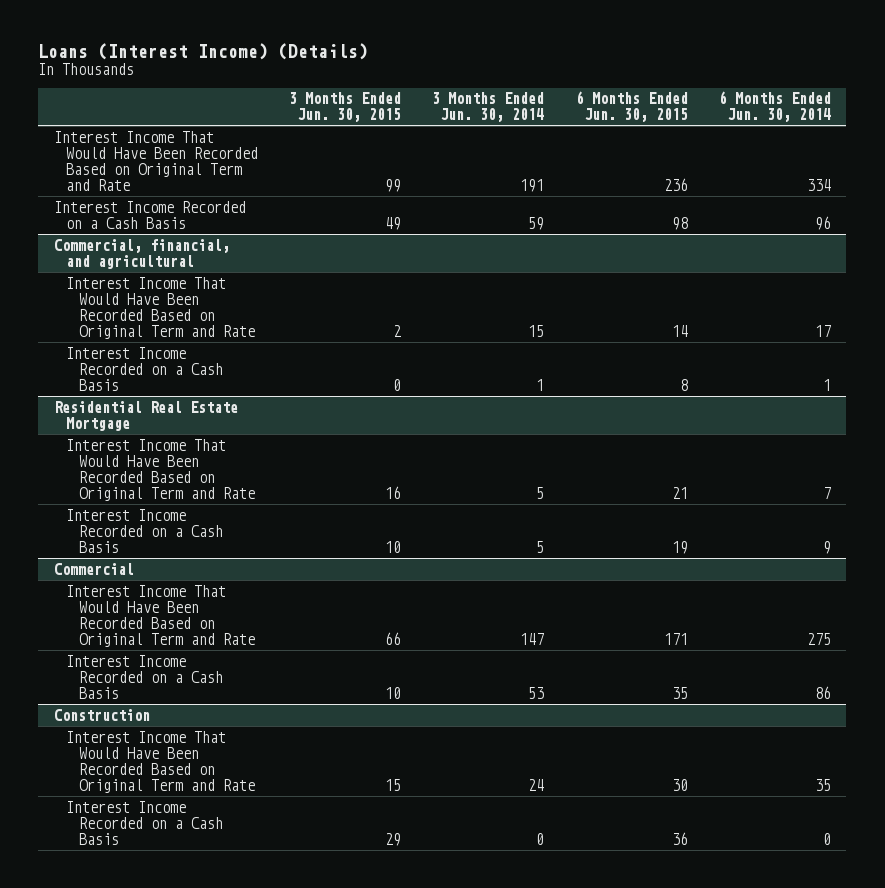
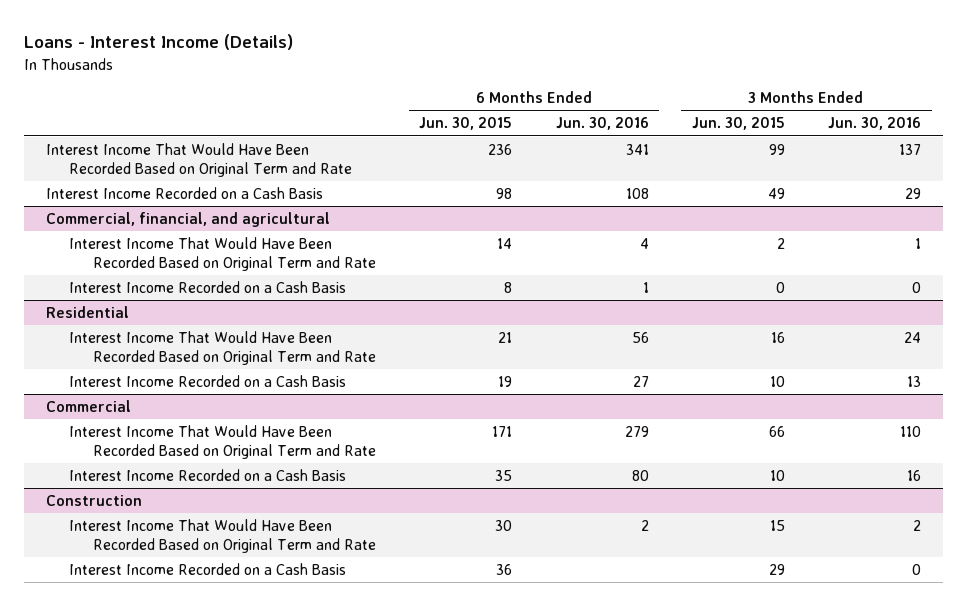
- Loans (Interest Income) (Details)
+ Loans - Interest Income (Details)
- | 3 Months Ended Jun. 30, 2015 | 3 Months Ended Jun. 30, 2014 | 6 Months Ended Jun. 30, 2015 | 6 Months Ended Jun. 30, 2014
+ | 6 Months Ended Jun. 30, 2015 | 6 Months Ended Jun. 30, 2016 | 3 Months Ended Jun. 30, 2015 | 3 Months Ended Jun. 30, 2016
- Residential Real Estate Mortgage
+ Residential

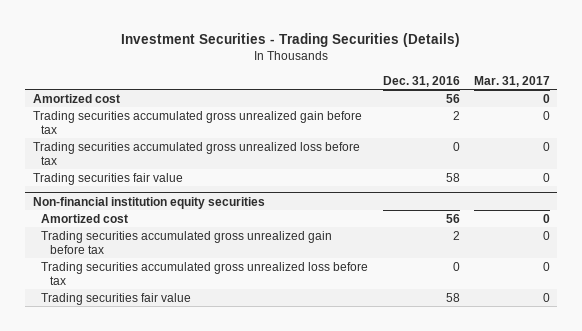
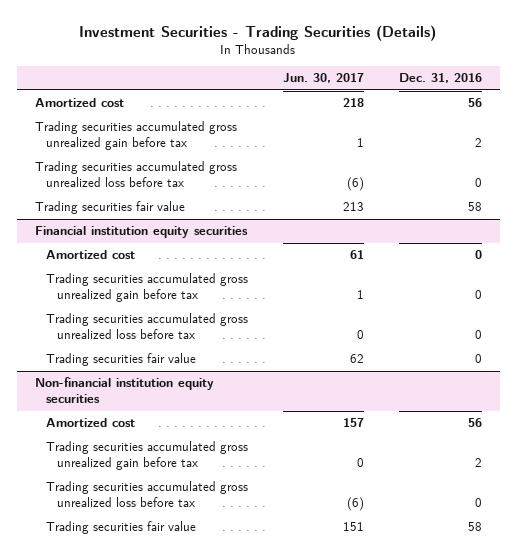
- | Dec. 31, 2016 | Mar. 31, 2017
+ | Jun. 30, 2017 | Dec. 31, 2016
+ Financial institution equity securities
+ Amortized cost | 61 | 0
+ Trading securities accumulated gross unrealized gain before tax | 1 | 0
+ Trading securities accumulated gross unrealized loss before tax | 0 | 0
+ Trading securities fair value | 62 | 0

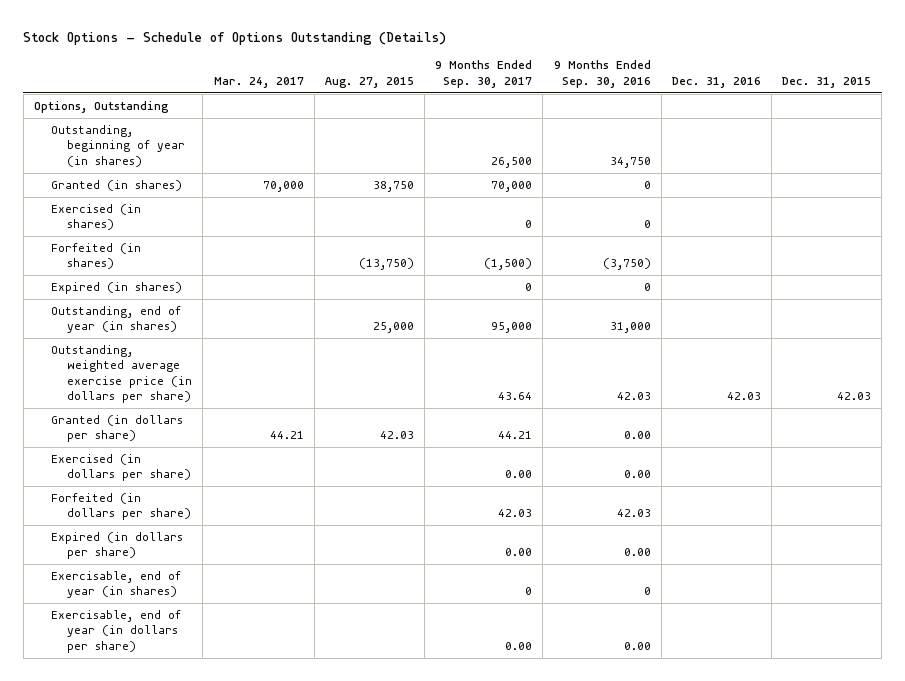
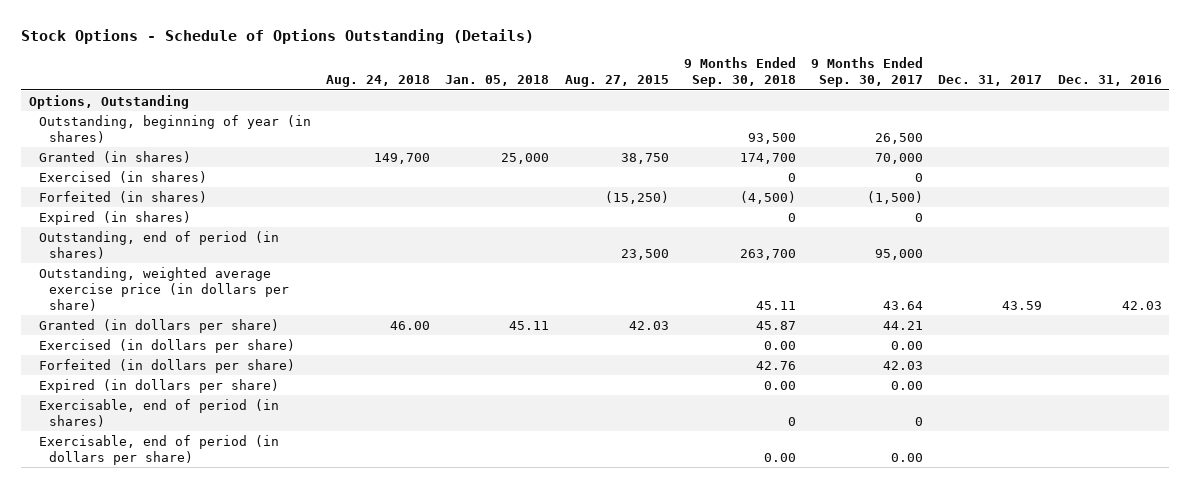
- | Mar. 24, 2017 | Aug. 27, 2015 | 9 Months Ended Sep. 30, 2017 | 9 Months Ended Sep. 30, 2016 | Dec. 31, 2016 | Dec. 31, 2015
+ | Aug. 24, 2018 | Jan. 05, 2018 | Aug. 27, 2015 | 9 Months Ended Sep. 30, 2018 | 9 Months Ended Sep. 30, 2017 | Dec. 31, 2017 | Dec. 31, 2016
- Forfeited (in shares) | | (13,750) | (1,500) | (3,750) | |
+ Forfeited (in shares) | | | (15,250) | (4,500) | (1,500) | |
- Outstanding, end of year (in shares) | | 25,000 | 95,000 | 31,000 | |
+ Outstanding, end of period (in shares) | | | 23,500 | 263,700 | 95,000 | |
- Exercisable, end of year (in shares) | | | 0 | 0 | |
- Exercisable, end of year (in dollars per share) | | | 0.00 | 0.00 | |
+ Exercisable, end of period (in shares) | | | | 0 | 0 | |
+ Exercisable, end of period (in dollars per share) | | | | 0.00 | 0.00 | |

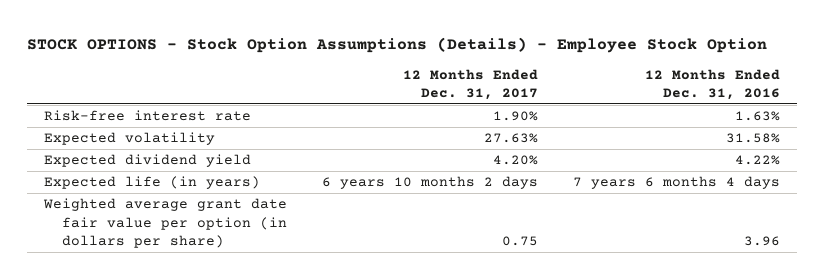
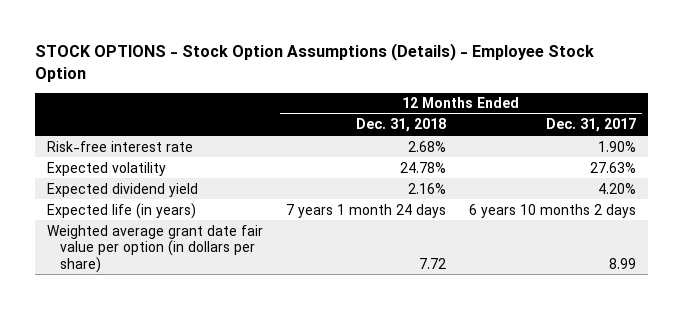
- | 12 Months Ended Dec. 31, 2017 | 12 Months Ended Dec. 31, 2016
+ | 12 Months Ended Dec. 31, 2018 | 12 Months Ended Dec. 31, 2017
- Weighted average grant date fair value per option (in dollars per share) | 0.75 | 3.96
+ Weighted average grant date fair value per option (in dollars per share) | 7.72 | 8.99

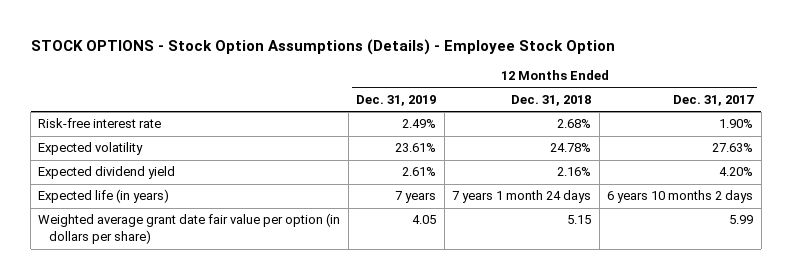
- | 12 Months Ended Dec. 31, 2018 | 12 Months Ended Dec. 31, 2017
+ | 12 Months Ended Dec. 31, 2019 | 12 Months Ended Dec. 31, 2018 | 12 Months Ended Dec. 31, 2017
- Weighted average grant date fair value per option (in dollars per share) | 7.72 | 8.99
+ Weighted average grant date fair value per option (in dollars per share) | 4.05 | 5.15 | 5.99

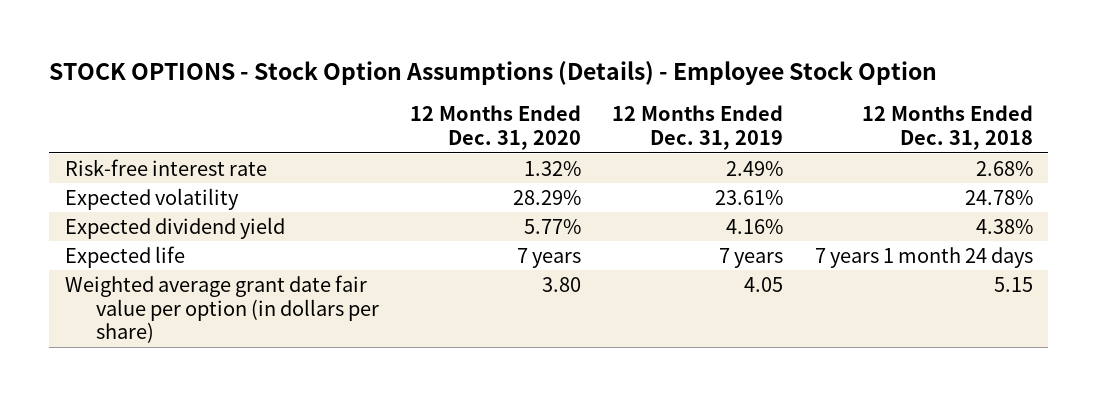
- | 12 Months Ended Dec. 31, 2019 | 12 Months Ended Dec. 31, 2018 | 12 Months Ended Dec. 31, 2017
+ | 12 Months Ended Dec. 31, 2020 | 12 Months Ended Dec. 31, 2019 | 12 Months Ended Dec. 31, 2018
- Expected dividend yield | 2.61% | 2.16% | 4.20%
- Expected life (in years) | 7 years | 7 years 1 month 24 days | 6 years 10 months 2 days
+ Expected dividend yield | 5.77% | 4.16% | 4.38%
+ Expected life | 7 years | 7 years | 7 years 1 month 24 days

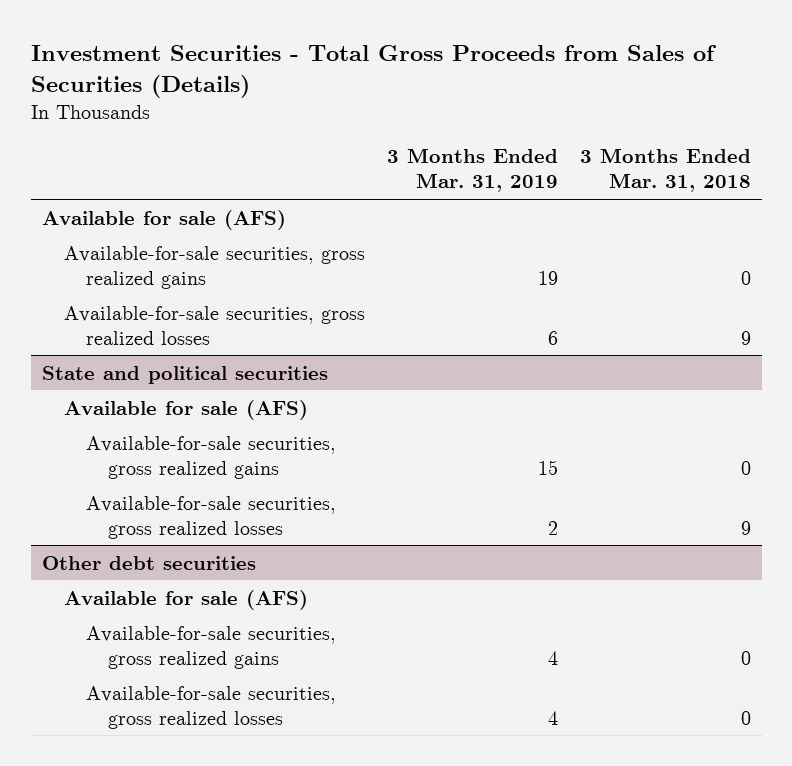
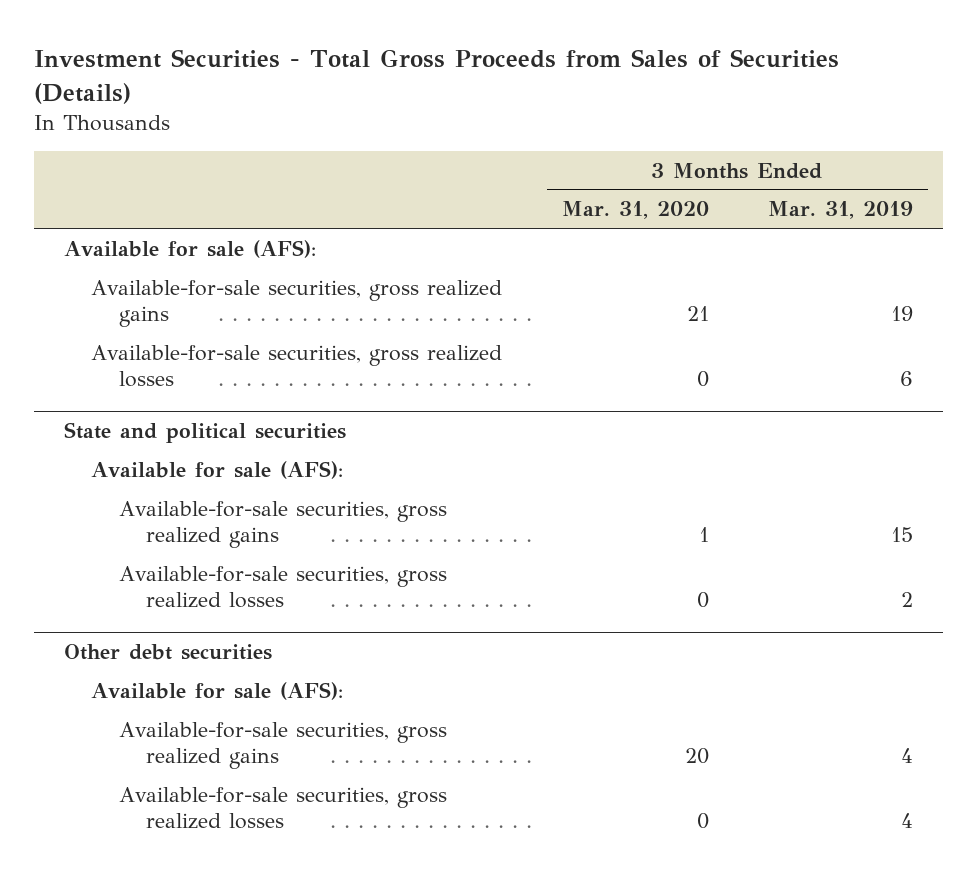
- | 3 Months Ended Mar. 31, 2019 | 3 Months Ended Mar. 31, 2018
+ | 3 Months Ended Mar. 31, 2020 | 3 Months Ended Mar. 31, 2019
- Available for sale (AFS)
+ Available for sale (AFS):
@ State and political securities
- Available for sale (AFS)
+ Available for sale (AFS):
@ Other debt securities
- Available for sale (AFS)
+ Available for sale (AFS):

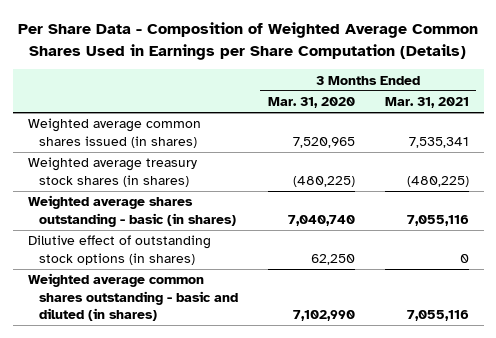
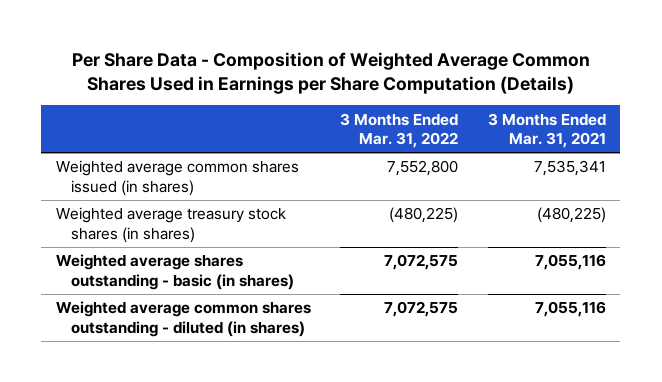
- | 3 Months Ended Mar. 31, 2020 | 3 Months Ended Mar. 31, 2021
+ | 3 Months Ended Mar. 31, 2022 | 3 Months Ended Mar. 31, 2021
- Dilutive effect of outstanding stock options (in shares) | 62,250 | 0
- Weighted average common shares outstanding - basic and diluted (in shares) | 7,102,990 | 7,055,116
+ Weighted average common shares outstanding - diluted (in shares) | 7,072,575 | 7,055,116

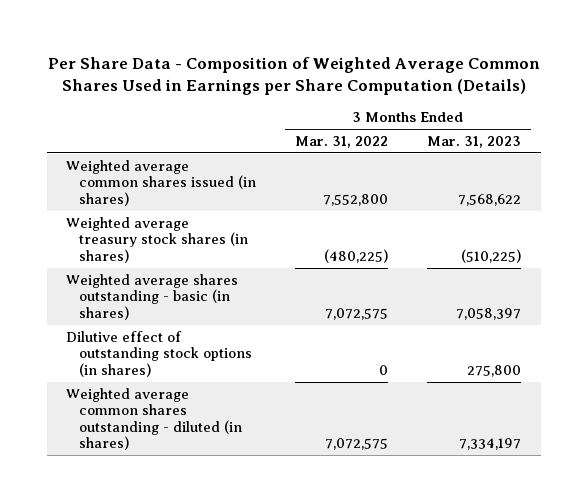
- | 3 Months Ended Mar. 31, 2022 | 3 Months Ended Mar. 31, 2021
+ | 3 Months Ended Mar. 31, 2022 | 3 Months Ended Mar. 31, 2023
+ Dilutive effect of outstanding stock options (in shares) | 0 | 275,800

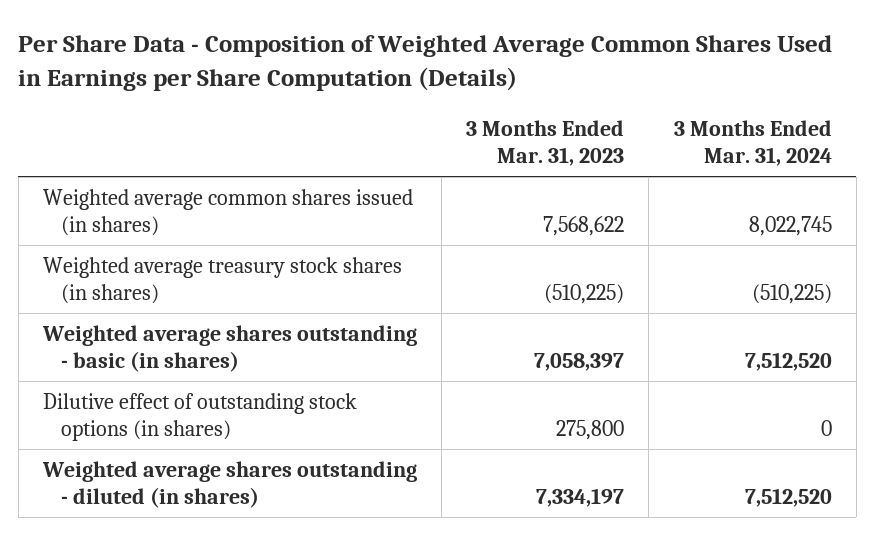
- | 3 Months Ended Mar. 31, 2022 | 3 Months Ended Mar. 31, 2023
+ | 3 Months Ended Mar. 31, 2023 | 3 Months Ended Mar. 31, 2024
- Weighted average common shares outstanding - diluted (in shares) | 7,072,575 | 7,334,197
+ Weighted average shares outstanding - diluted (in shares) | 7,334,197 | 7,512,520

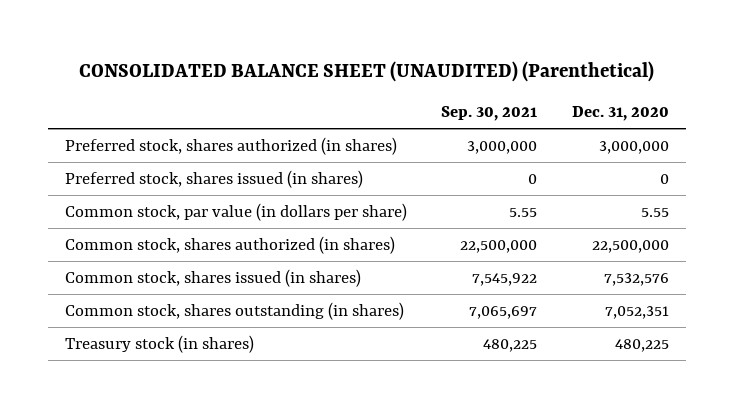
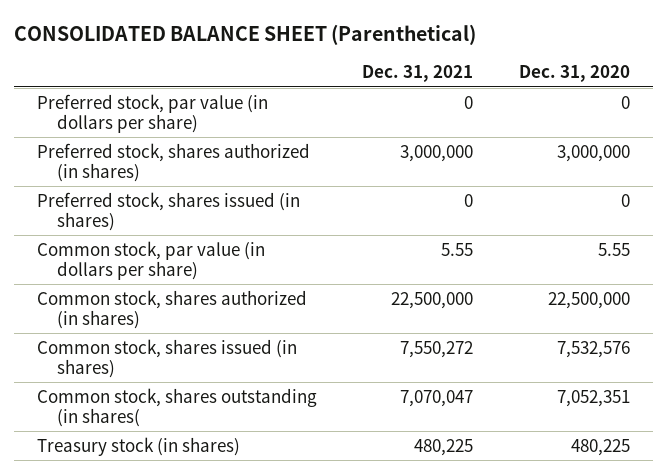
- CONSOLIDATED BALANCE SHEET (UNAUDITED) (Parenthetical)
+ CONSOLIDATED BALANCE SHEET (Parenthetical)
- | Sep. 30, 2021 | Dec. 31, 2020
+ | Dec. 31, 2021 | Dec. 31, 2020
+ Preferred stock, par value (in dollars per share) | 0 | 0
- Common stock, shares outstanding (in shares) | 7,065,697 | 7,052,351
+ Common stock, shares outstanding (in shares( | 7,070,047 | 7,052,351

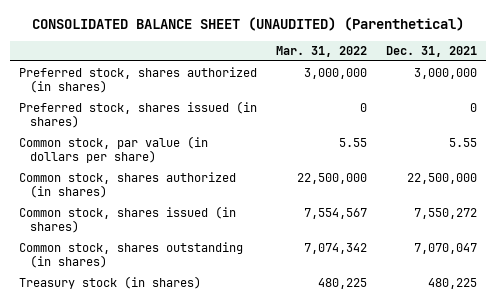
- CONSOLIDATED BALANCE SHEET (Parenthetical)
+ CONSOLIDATED BALANCE SHEET (UNAUDITED) (Parenthetical)
- | Dec. 31, 2021 | Dec. 31, 2020
+ | Mar. 31, 2022 | Dec. 31, 2021
- Preferred stock, par value (in dollars per share) | 0 | 0
- Common stock, shares outstanding (in shares( | 7,070,047 | 7,052,351
+ Common stock, shares outstanding (in shares) | 7,074,342 | 7,070,047

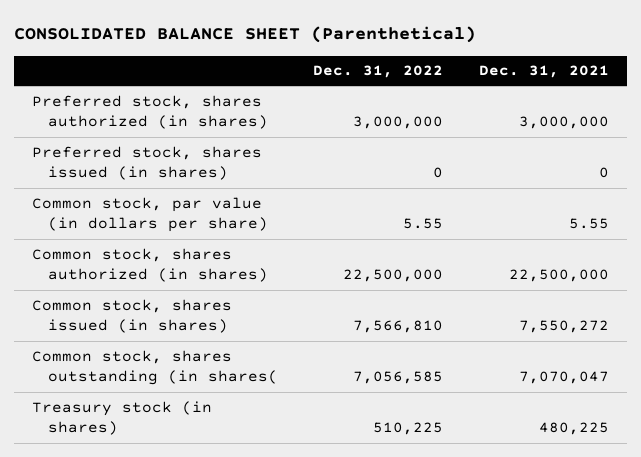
- CONSOLIDATED BALANCE SHEET (UNAUDITED) (Parenthetical)
+ CONSOLIDATED BALANCE SHEET (Parenthetical)
- | Mar. 31, 2022 | Dec. 31, 2021
+ | Dec. 31, 2022 | Dec. 31, 2021
- Common stock, shares outstanding (in shares) | 7,074,342 | 7,070,047
+ Common stock, shares outstanding (in shares( | 7,056,585 | 7,070,047

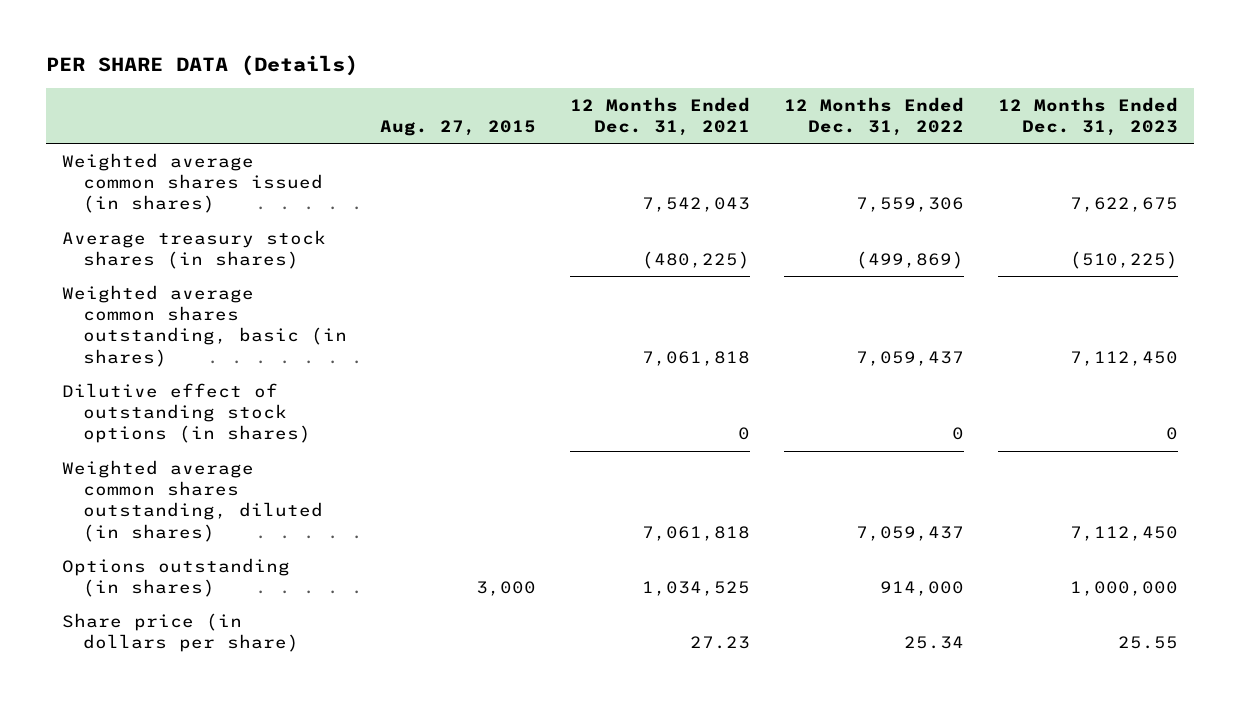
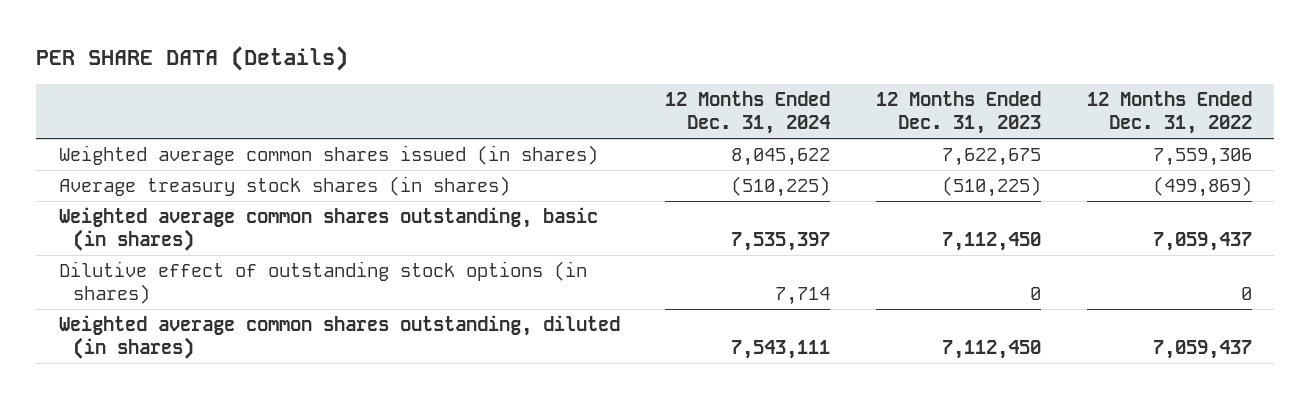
- | Aug. 27, 2015 | 12 Months Ended Dec. 31, 2021 | 12 Months Ended Dec. 31, 2022 | 12 Months Ended Dec. 31, 2023
+ | 12 Months Ended Dec. 31, 2024 | 12 Months Ended Dec. 31, 2023 | 12 Months Ended Dec. 31, 2022
- Options outstanding (in shares) | 3,000 | 1,034,525 | 914,000 | 1,000,000
- Share price (in dollars per share) | | 27.23 | 25.34 | 25.55

